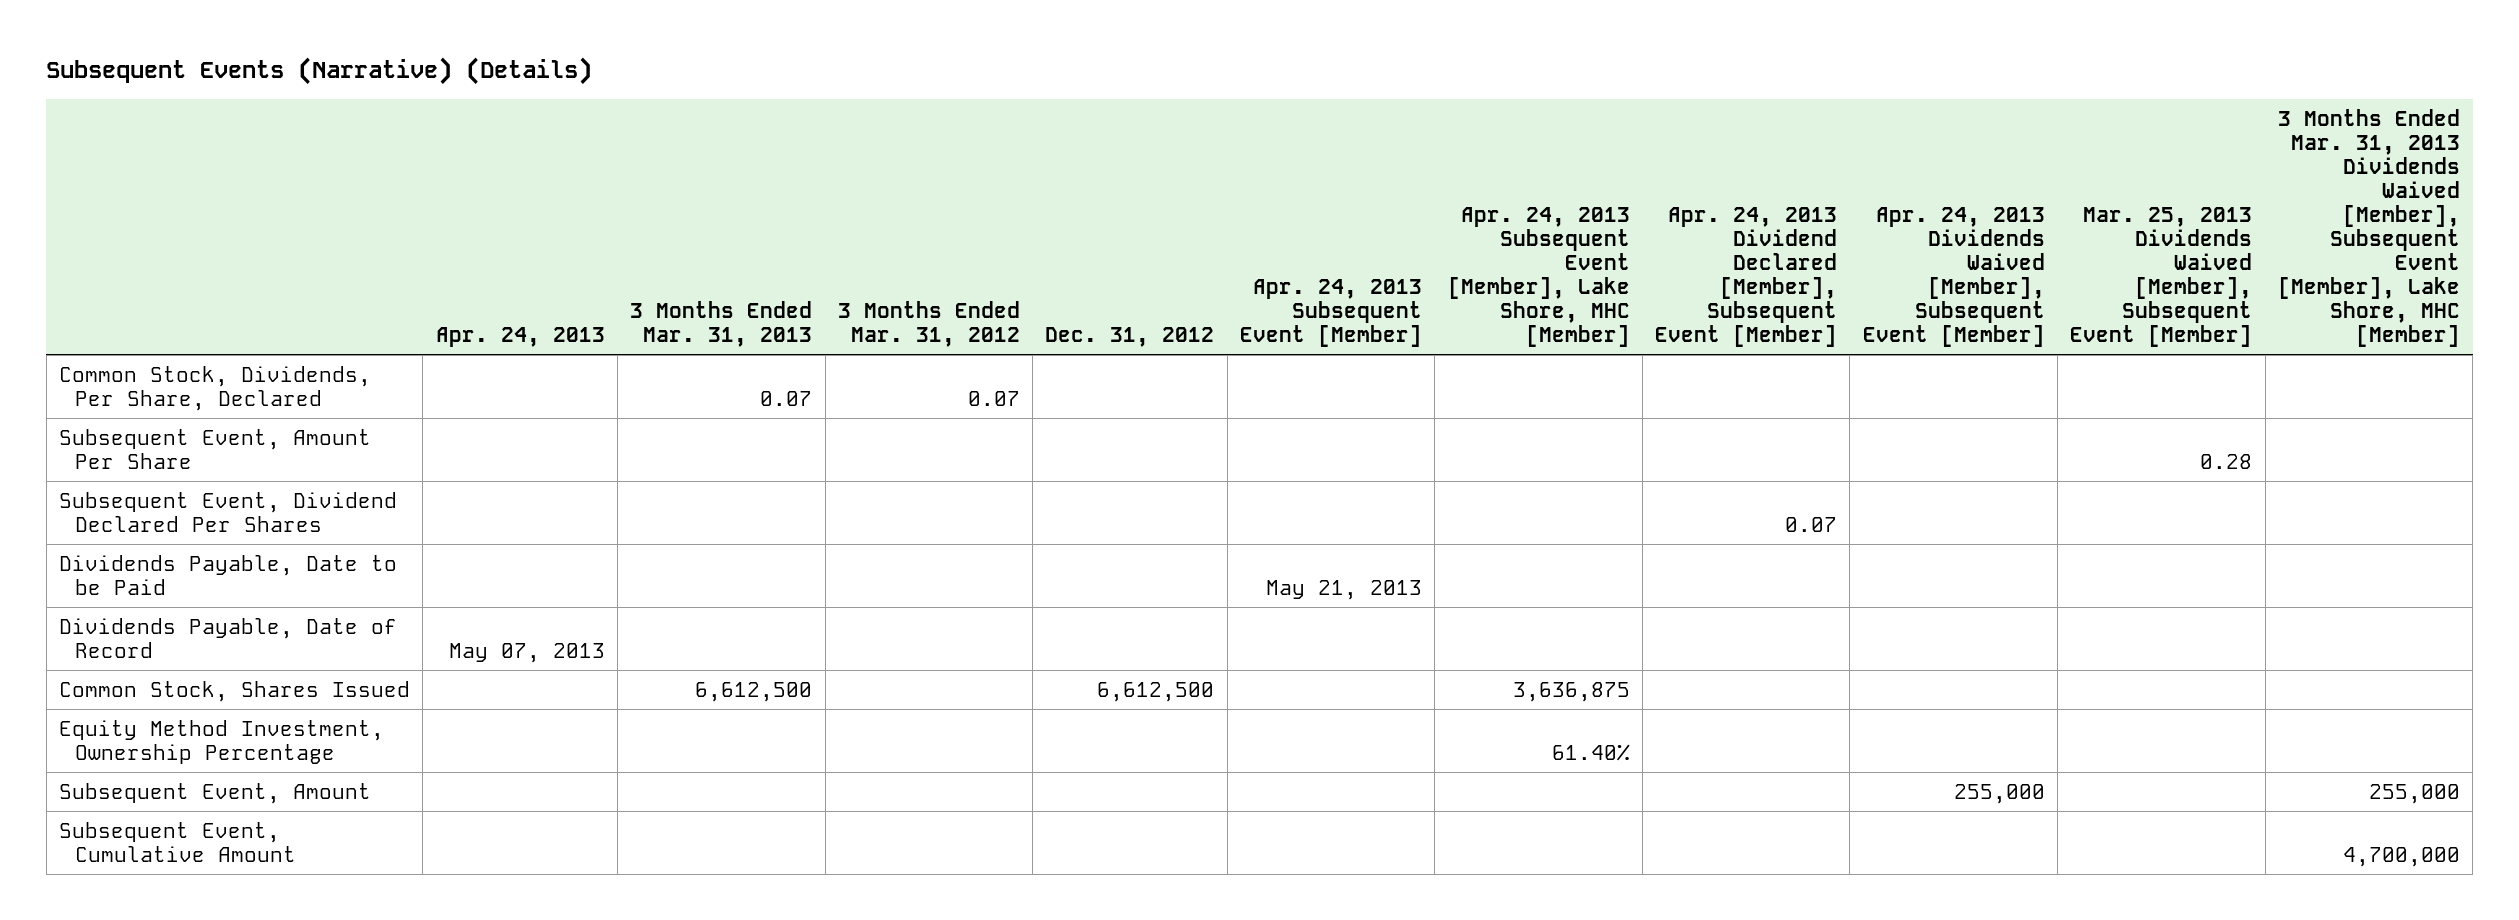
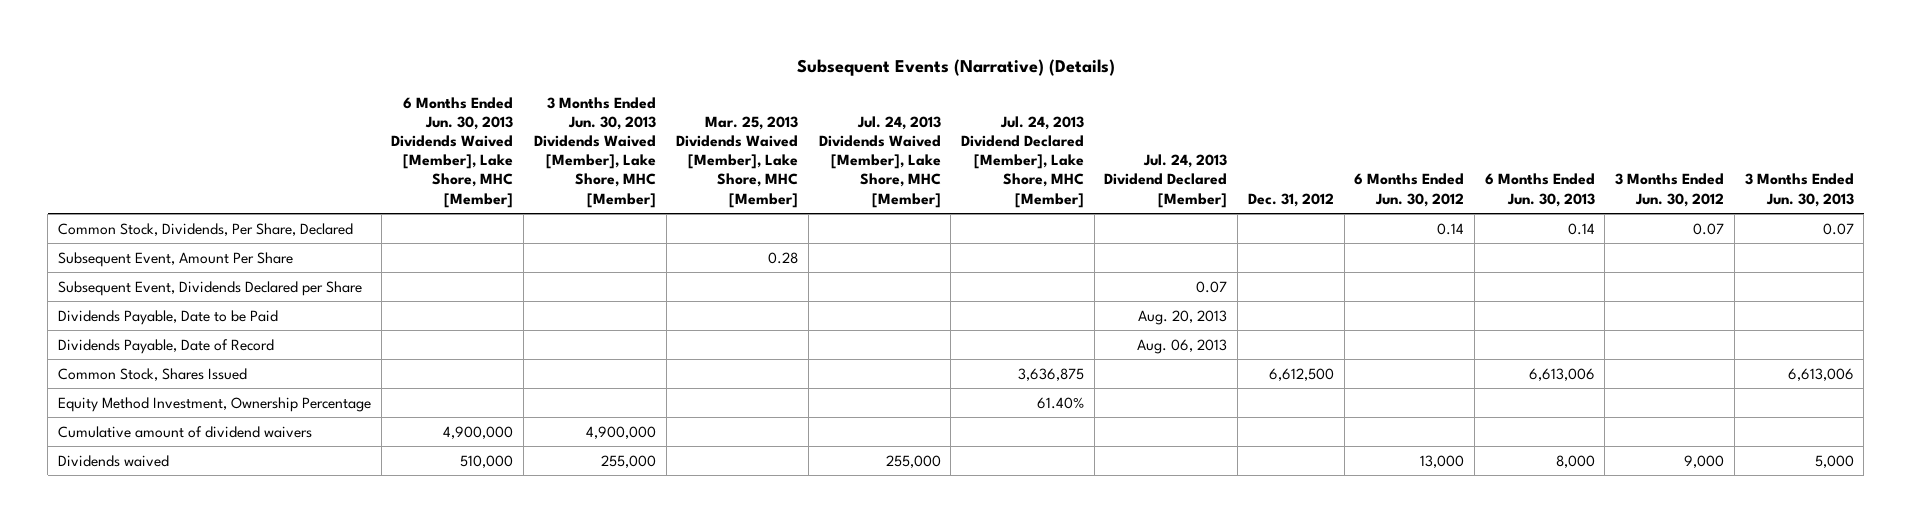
- | Apr. 24, 2013 | 3 Months Ended Mar. 31, 2013 | 3 Months Ended Mar. 31, 2012 | Dec. 31, 2012 | Apr. 24, 2013 Subsequent Event [Member] | Apr. 24, 2013 Subsequent Event [Member], Lake Shore, MHC [Member] | Apr. 24, 2013 Dividend Declared [Member], Subsequent Event [Member] | Apr. 24, 2013 Dividends Waived [Member], Subsequent Event [Member] | Mar. 25, 2013 Dividends Waived [Member], Subsequent Event [Member] | 3 Months Ended Mar. 31, 2013 Dividends Waived [Member], Subsequent Event [Member], Lake Shore, MHC [Member]
+ | 6 Months Ended Jun. 30, 2013 Dividends Waived [Member], Lake Shore, MHC [Member] | 3 Months Ended Jun. 30, 2013 Dividends Waived [Member], Lake Shore, MHC [Member] | Mar. 25, 2013 Dividends Waived [Member], Lake Shore, MHC [Member] | Jul. 24, 2013 Dividends Waived [Member], Lake Shore, MHC [Member] | Jul. 24, 2013 Dividend Declared [Member], Lake Shore, MHC [Member] | Jul. 24, 2013 Dividend Declared [Member] | Dec. 31, 2012 | 6 Months Ended Jun. 30, 2012 | 6 Months Ended Jun. 30, 2013 | 3 Months Ended Jun. 30, 2012 | 3 Months Ended Jun. 30, 2013
- Subsequent Event, Dividend Declared Per Shares | | | | | | | 0.07 | | |
+ Subsequent Event, Dividends Declared per Share | | | | | | 0.07 | | | | |
- Subsequent Event, Amount | | | | | | | | 255,000 | | 255,000
- Subsequent Event, Cumulative Amount | | | | | | | | | | 4,700,000
+ Cumulative amount of dividend waivers | 4,900,000 | 4,900,000 | | | | | | | | |
+ Dividends waived | 510,000 | 255,000 | | 255,000 | | | | 13,000 | 8,000 | 9,000 | 5,000

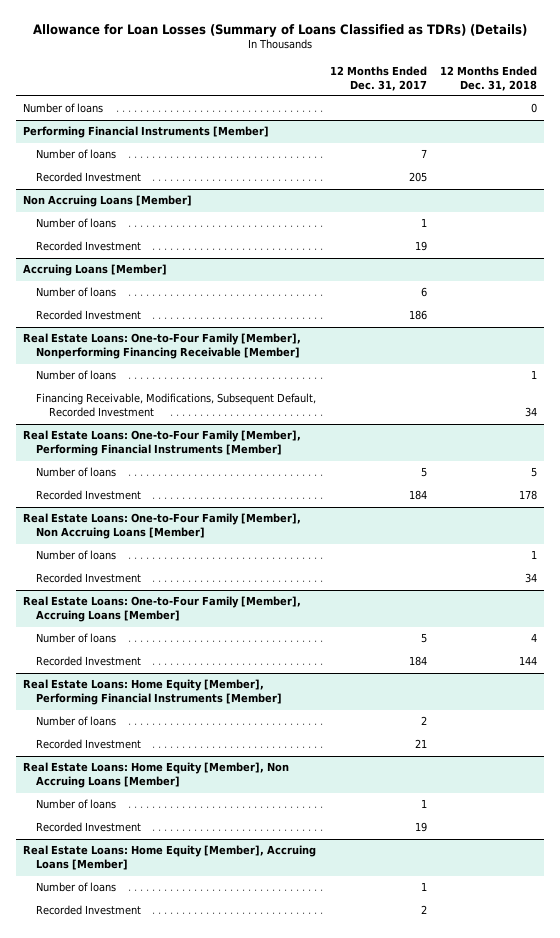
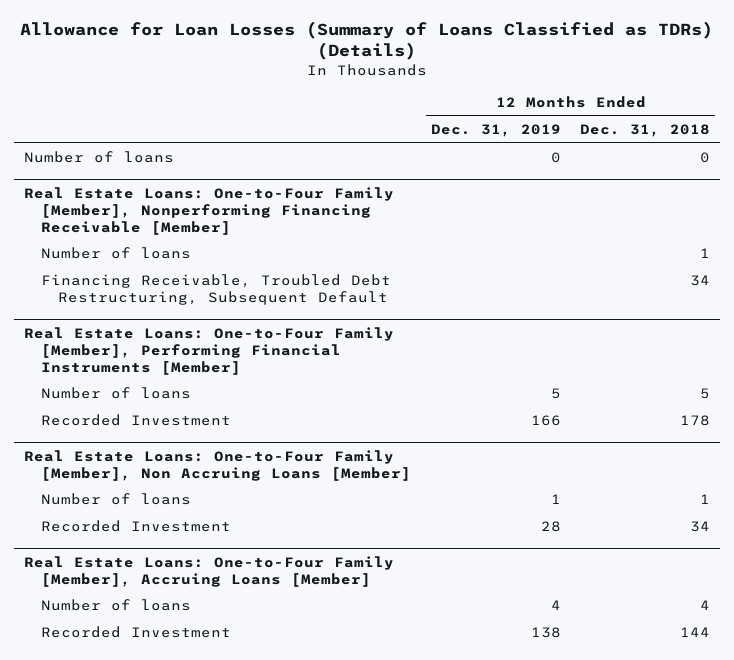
- | 12 Months Ended Dec. 31, 2017 | 12 Months Ended Dec. 31, 2018
+ | 12 Months Ended Dec. 31, 2019 | 12 Months Ended Dec. 31, 2018
- Performing Financial Instruments [Member]
- Number of loans | 7 |
- Recorded Investment | 205 |
- Non Accruing Loans [Member]
- Number of loans | 1 |
- Recorded Investment | 19 |
- Accruing Loans [Member]
- Number of loans | 6 |
- Recorded Investment | 186 |
@ Real Estate Loans: One-to-Four Family [Member], Nonperforming Financing Receivable [Member]
- Financing Receivable, Modifications, Subsequent Default, Recorded Investment | | 34
+ Financing Receivable, Troubled Debt Restructuring, Subsequent Default | | 34
- Real Estate Loans: Home Equity [Member], Performing Financial Instruments [Member]
- Number of loans | 2 |
- Recorded Investment | 21 |
- Real Estate Loans: Home Equity [Member], Non Accruing Loans [Member]
- Number of loans | 1 |
- Recorded Investment | 19 |
- Real Estate Loans: Home Equity [Member], Accruing Loans [Member]
- Number of loans | 1 |
- Recorded Investment | 2 |

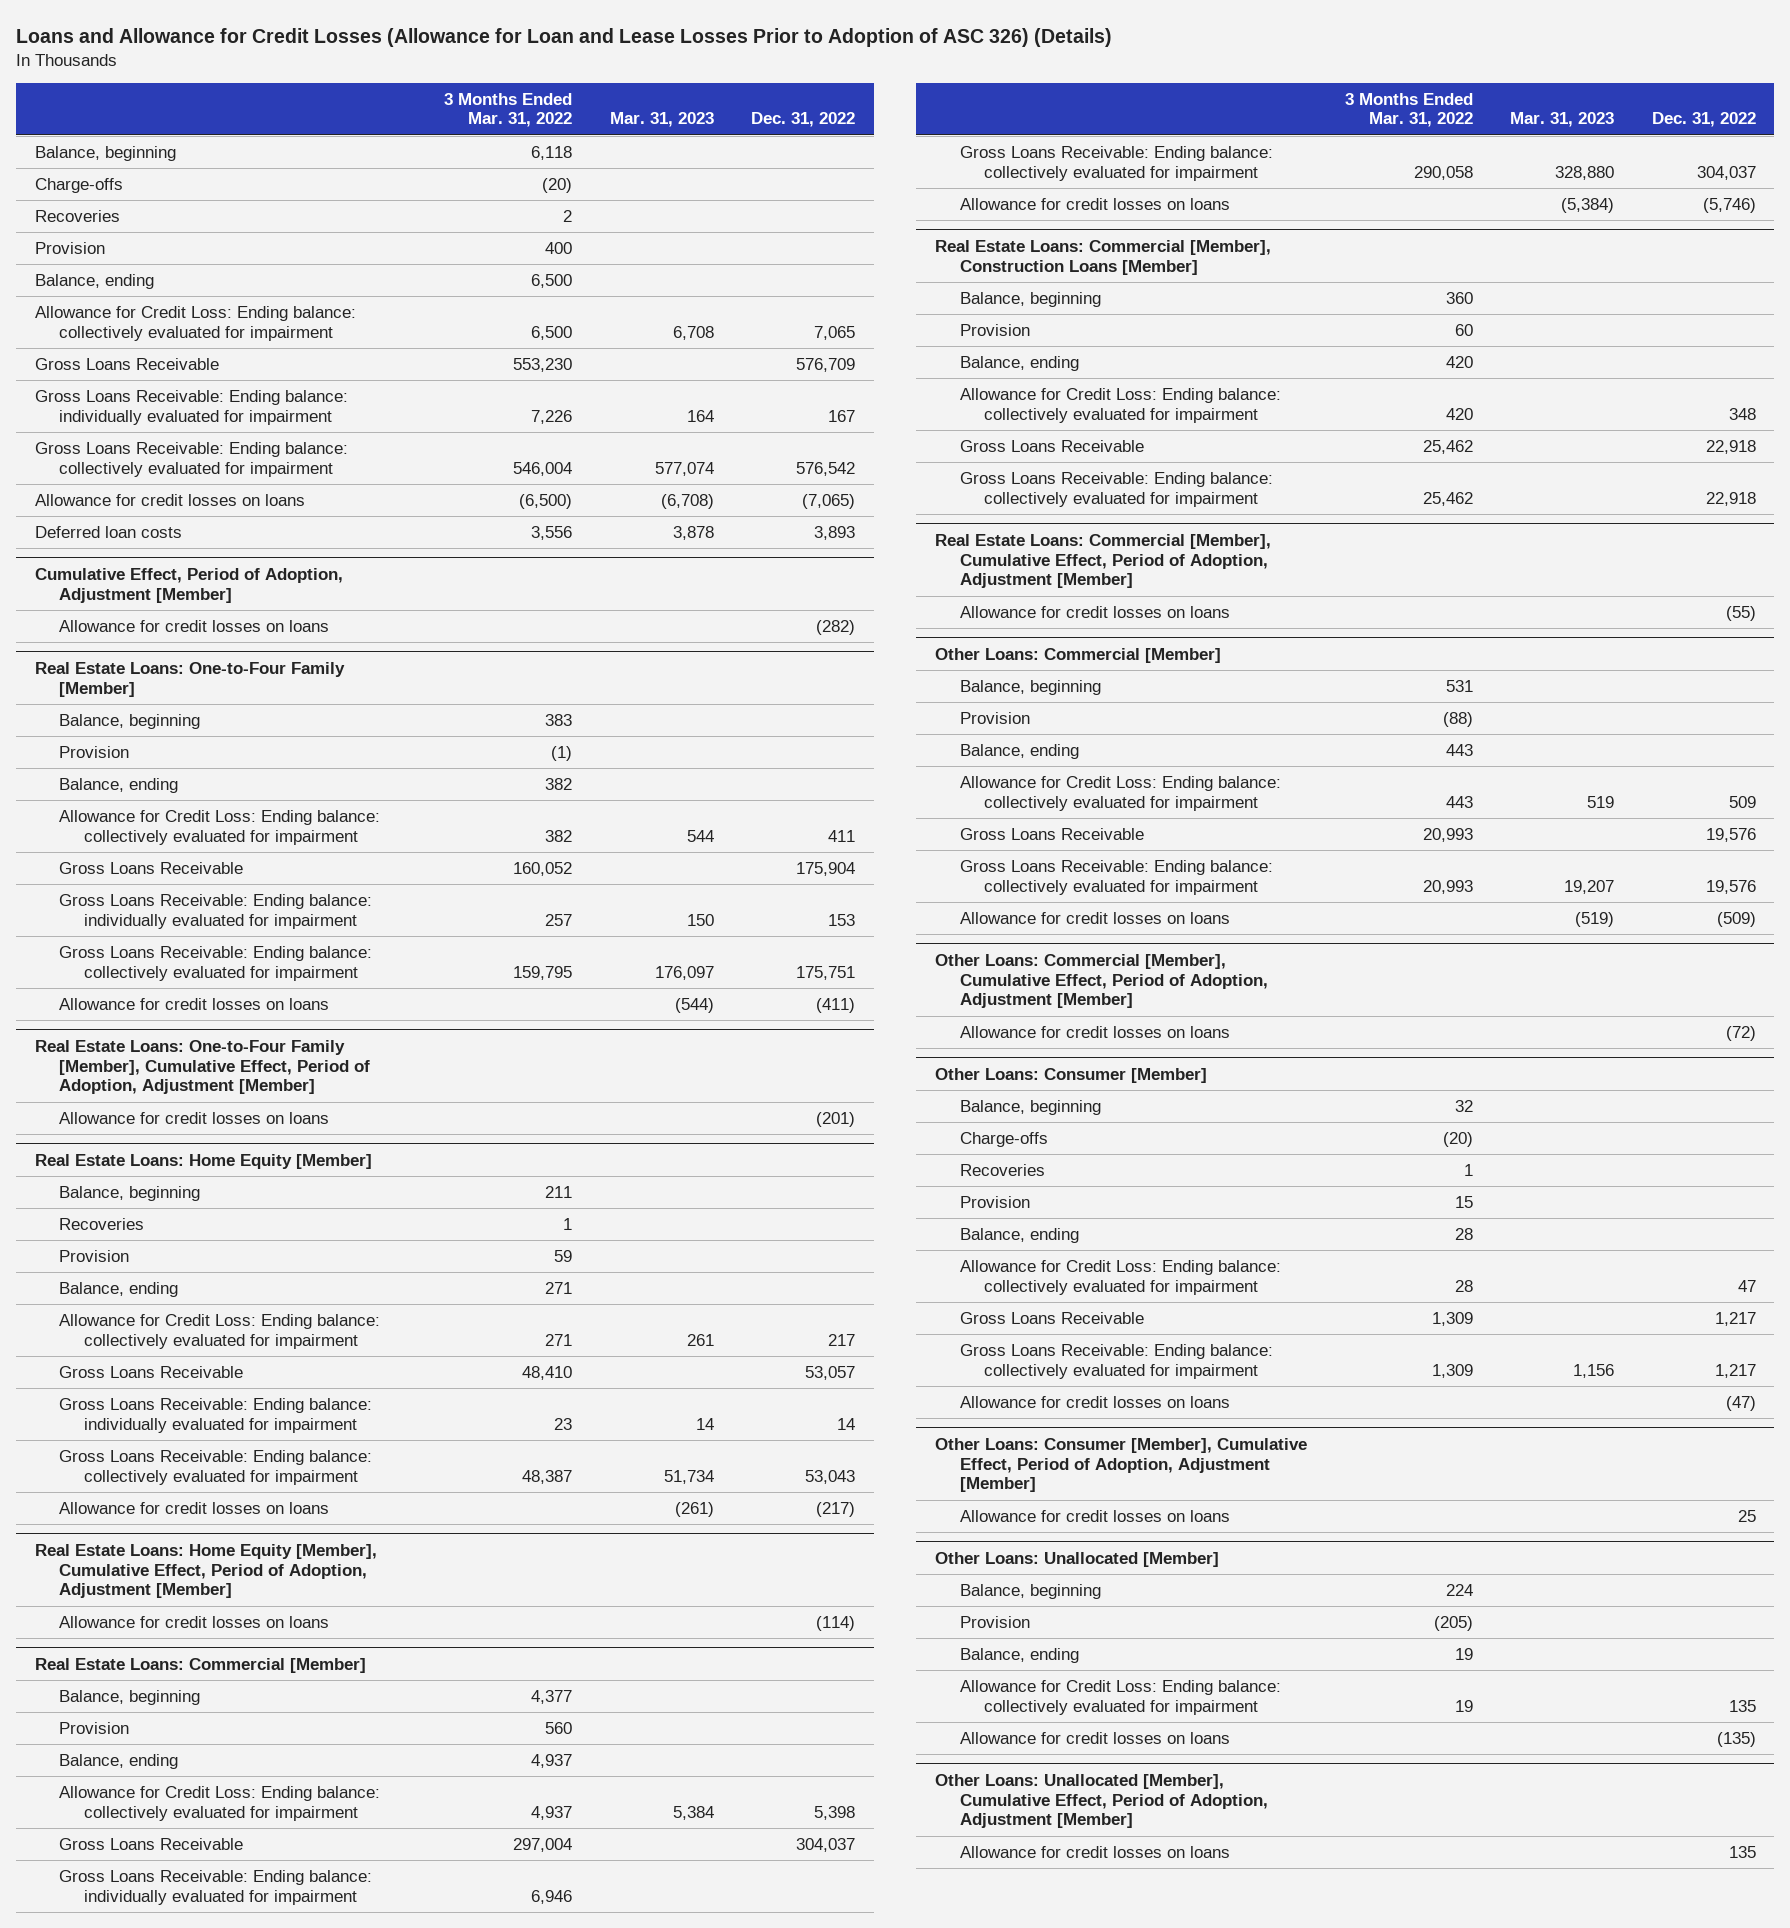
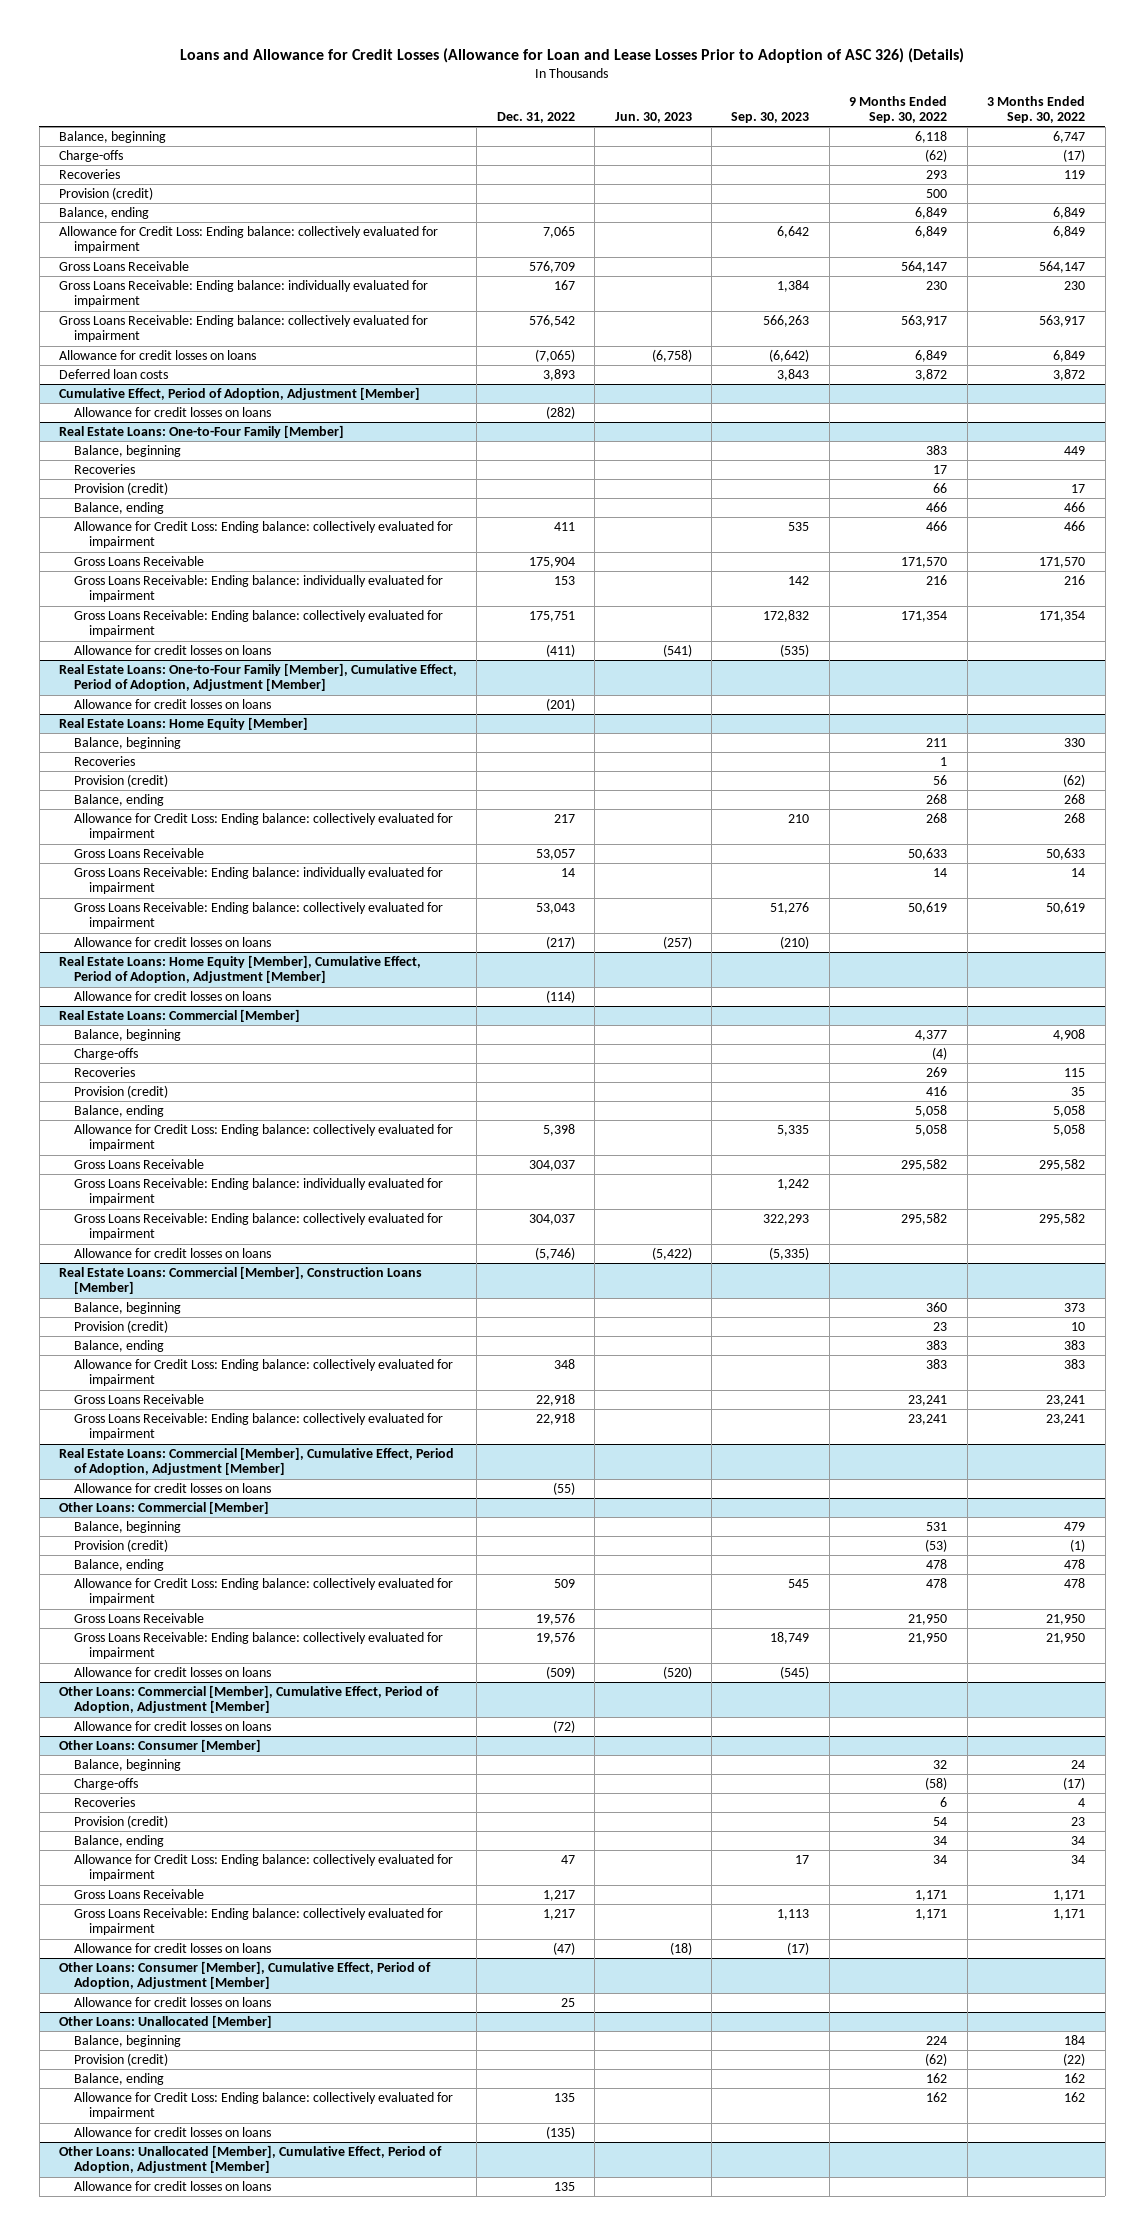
- | 3 Months Ended Mar. 31, 2022 | Mar. 31, 2023 | Dec. 31, 2022
+ | Dec. 31, 2022 | Jun. 30, 2023 | Sep. 30, 2023 | 9 Months Ended Sep. 30, 2022 | 3 Months Ended Sep. 30, 2022
- Provision | 400 | |
+ Provision (credit) | | | | 500 |
@ Real Estate Loans: One-to-Four Family [Member]
- Provision | (1) | |
+ Recoveries | | | | 17 |
+ Provision (credit) | | | | 66 | 17
@ Real Estate Loans: Home Equity [Member]
- Provision | 59 | |
+ Provision (credit) | | | | 56 | (62)
@ Real Estate Loans: Commercial [Member]
- Provision | 560 | |
+ Charge-offs | | | | (4) |
+ Recoveries | | | | 269 | 115
+ Provision (credit) | | | | 416 | 35
@ Real Estate Loans: Commercial [Member], Construction Loans [Member]
- Provision | 60 | |
+ Provision (credit) | | | | 23 | 10
@ Other Loans: Commercial [Member]
- Provision | (88) | |
+ Provision (credit) | | | | (53) | (1)
@ Other Loans: Consumer [Member]
- Provision | 15 | |
+ Provision (credit) | | | | 54 | 23
@ Other Loans: Unallocated [Member]
- Provision | (205) | |
+ Provision (credit) | | | | (62) | (22)

